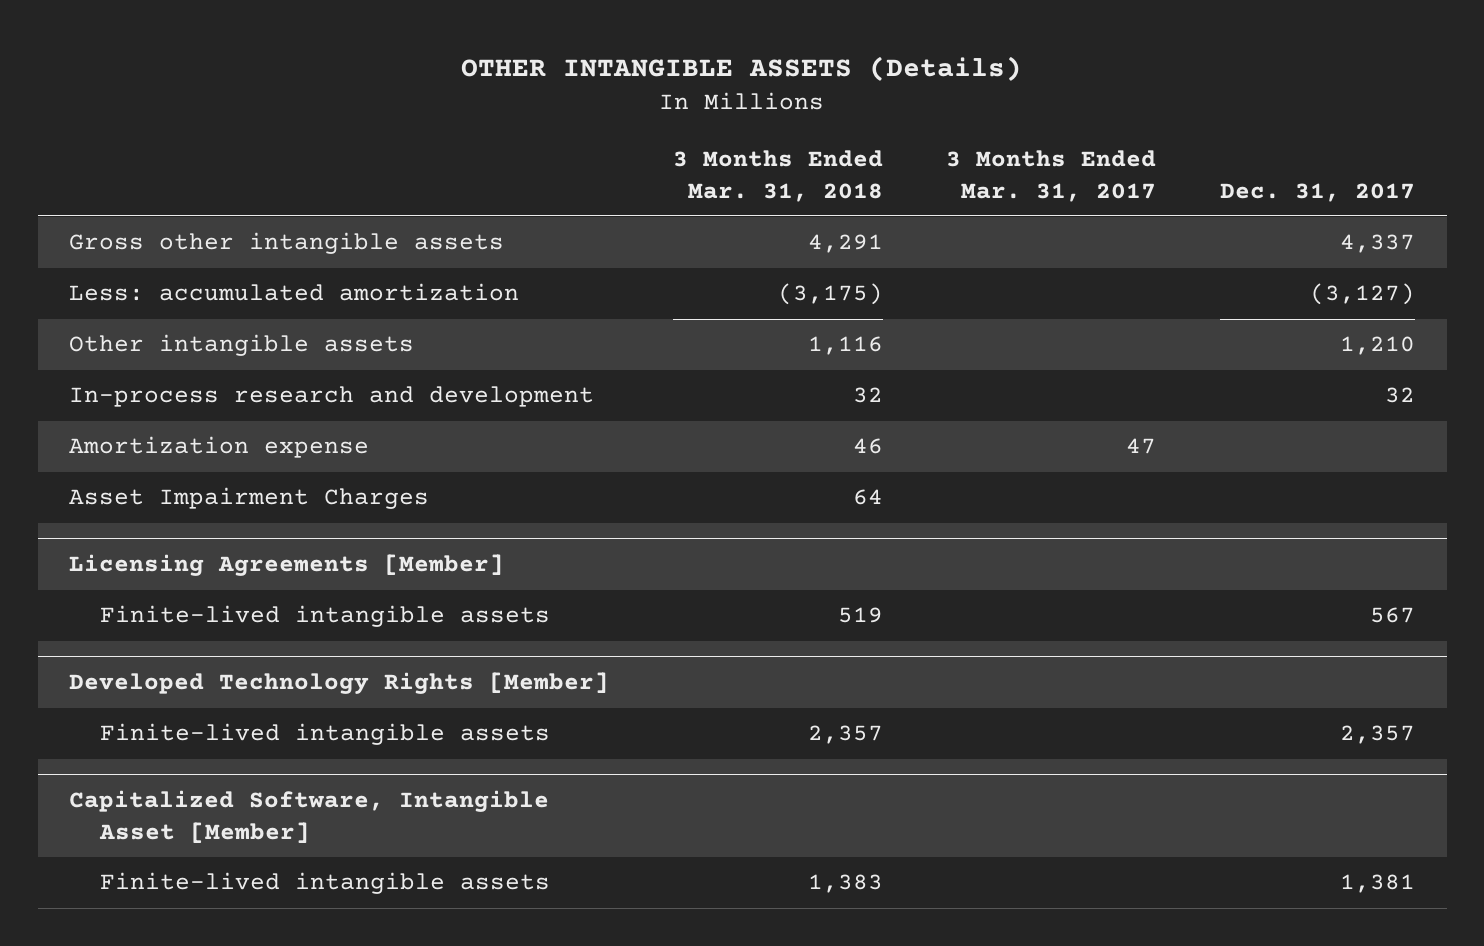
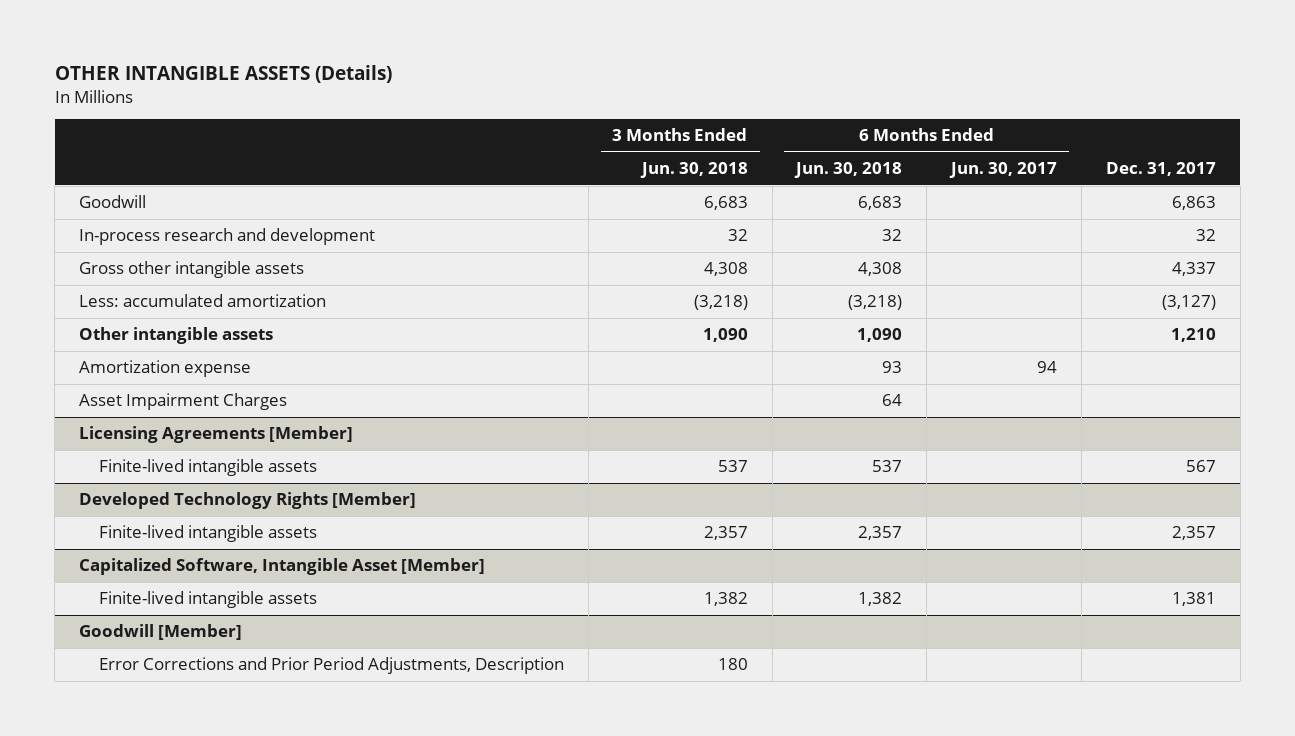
- | 3 Months Ended Mar. 31, 2018 | 3 Months Ended Mar. 31, 2017 | Dec. 31, 2017
+ | 3 Months Ended Jun. 30, 2018 | 6 Months Ended Jun. 30, 2018 | 6 Months Ended Jun. 30, 2017 | Dec. 31, 2017
+ Goodwill | 6,683 | 6,683 | | 6,863
moved up: In-process research and development | 32 | 32 | | 32
+ Goodwill [Member]
+ Error Corrections and Prior Period Adjustments, Description | 180 | | |

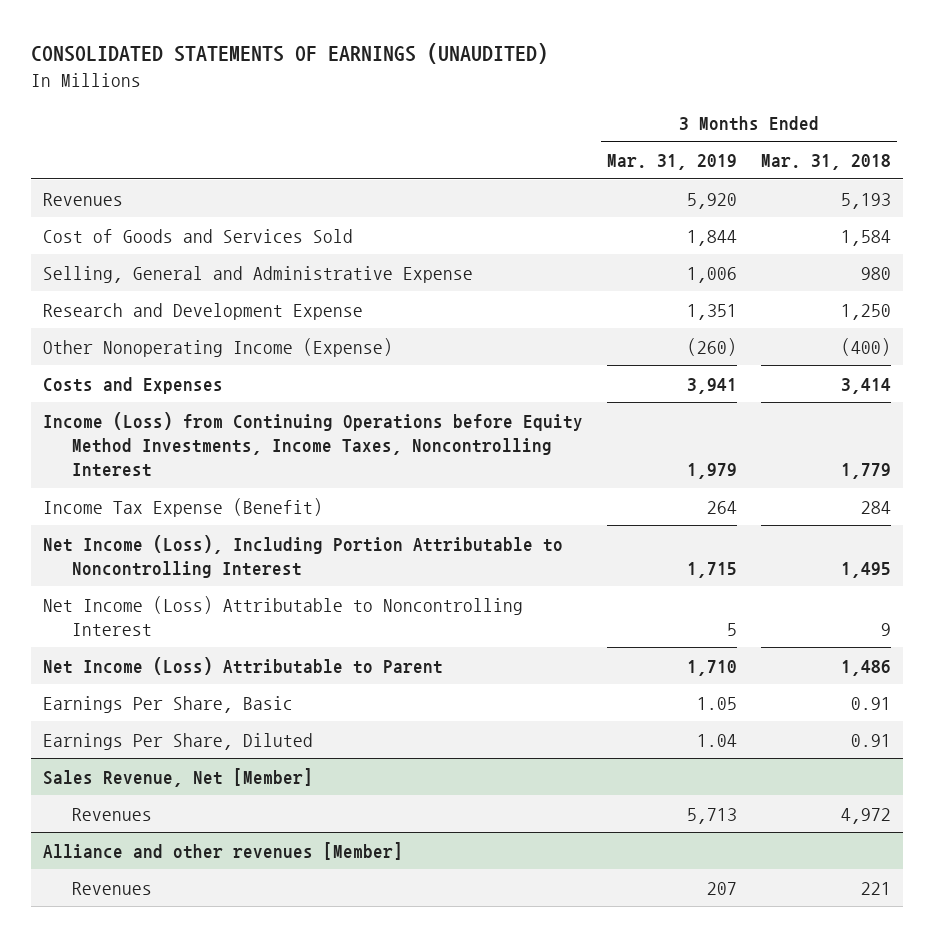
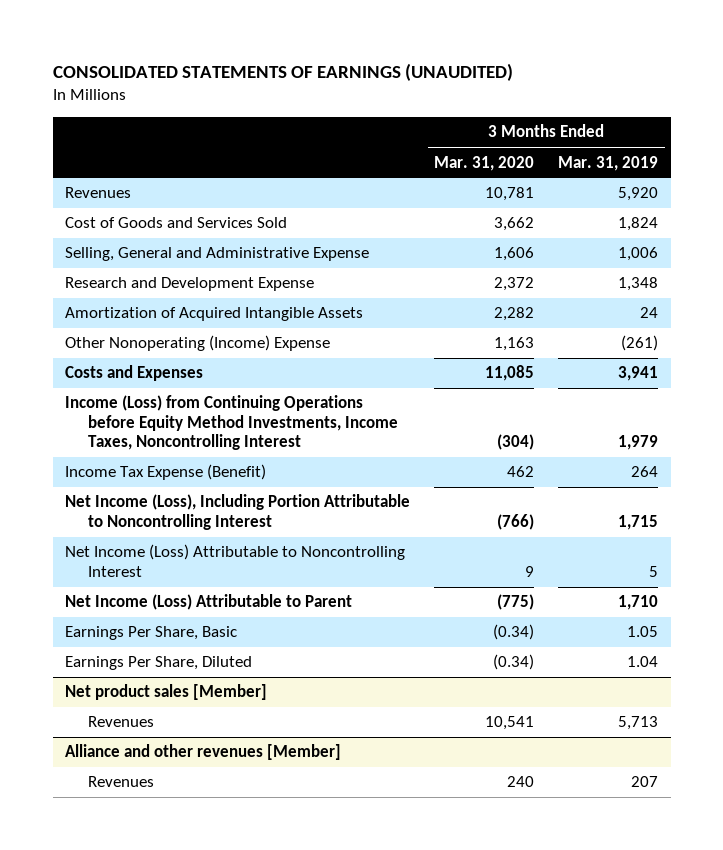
- | 3 Months Ended Mar. 31, 2019 | 3 Months Ended Mar. 31, 2018
+ | 3 Months Ended Mar. 31, 2020 | 3 Months Ended Mar. 31, 2019
- Cost of Goods and Services Sold | 1,844 | 1,584
+ Cost of Goods and Services Sold | 3,662 | 1,824
- Research and Development Expense | 1,351 | 1,250
- Other Nonoperating Income (Expense) | (260) | (400)
+ Research and Development Expense | 2,372 | 1,348
+ Amortization of Acquired Intangible Assets | 2,282 | 24
+ Other Nonoperating (Income) Expense | 1,163 | (261)
- Sales Revenue, Net [Member]
+ Net product sales [Member]

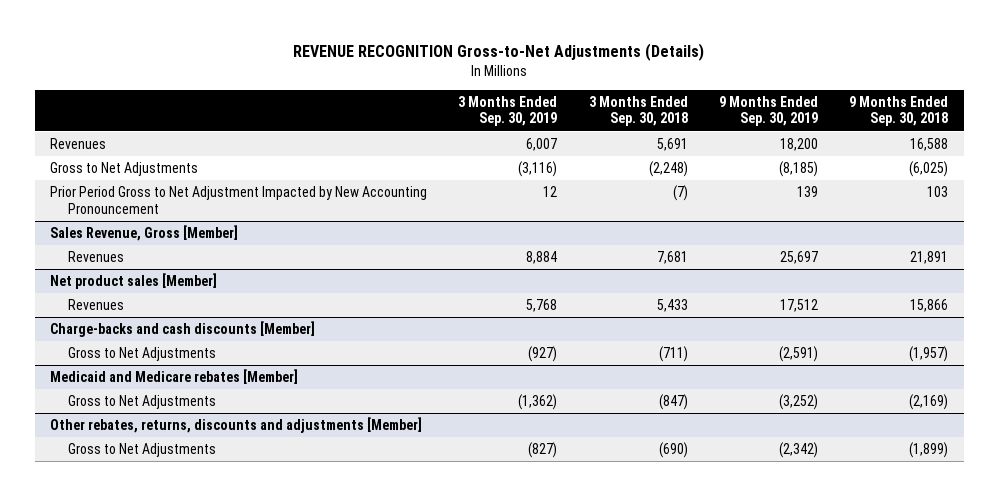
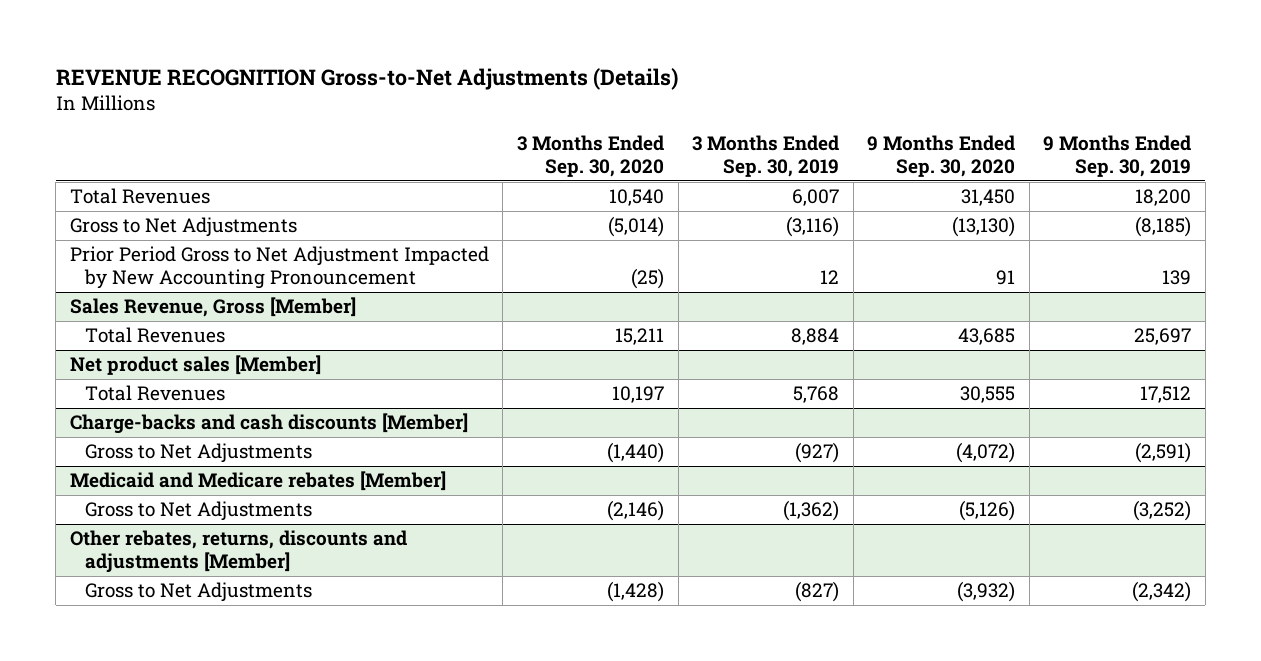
- | 3 Months Ended Sep. 30, 2019 | 3 Months Ended Sep. 30, 2018 | 9 Months Ended Sep. 30, 2019 | 9 Months Ended Sep. 30, 2018
+ | 3 Months Ended Sep. 30, 2020 | 3 Months Ended Sep. 30, 2019 | 9 Months Ended Sep. 30, 2020 | 9 Months Ended Sep. 30, 2019
- Revenues | 6,007 | 5,691 | 18,200 | 16,588
+ Total Revenues | 10,540 | 6,007 | 31,450 | 18,200
@ Sales Revenue, Gross [Member]
- Revenues | 8,884 | 7,681 | 25,697 | 21,891
+ Total Revenues | 15,211 | 8,884 | 43,685 | 25,697
@ Net product sales [Member]
- Revenues | 5,768 | 5,433 | 17,512 | 15,866
+ Total Revenues | 10,197 | 5,768 | 30,555 | 17,512

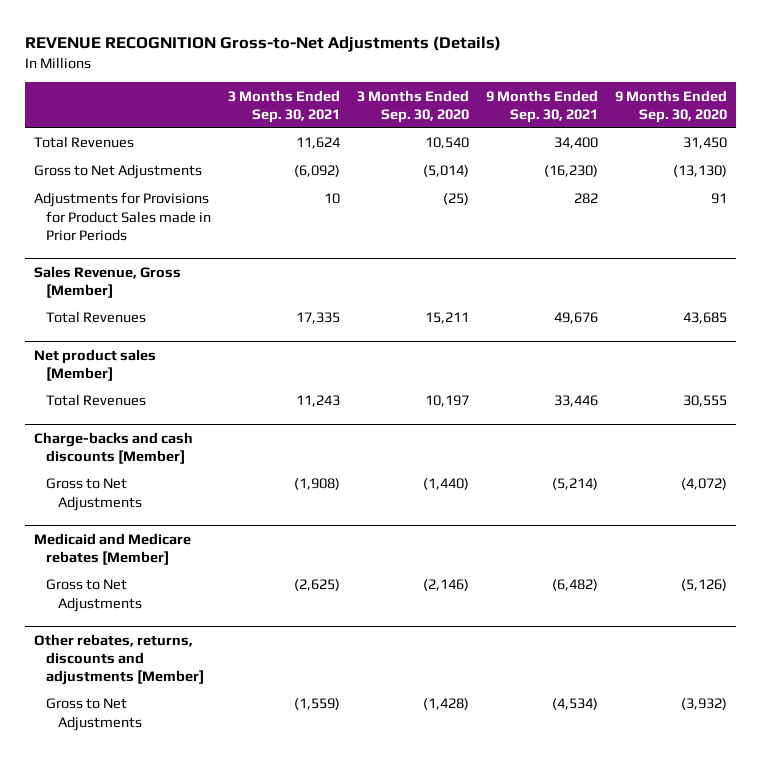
- | 3 Months Ended Sep. 30, 2020 | 3 Months Ended Sep. 30, 2019 | 9 Months Ended Sep. 30, 2020 | 9 Months Ended Sep. 30, 2019
+ | 3 Months Ended Sep. 30, 2021 | 3 Months Ended Sep. 30, 2020 | 9 Months Ended Sep. 30, 2021 | 9 Months Ended Sep. 30, 2020
- Prior Period Gross to Net Adjustment Impacted by New Accounting Pronouncement | (25) | 12 | 91 | 139
+ Adjustments for Provisions for Product Sales made in Prior Periods | 10 | (25) | 282 | 91

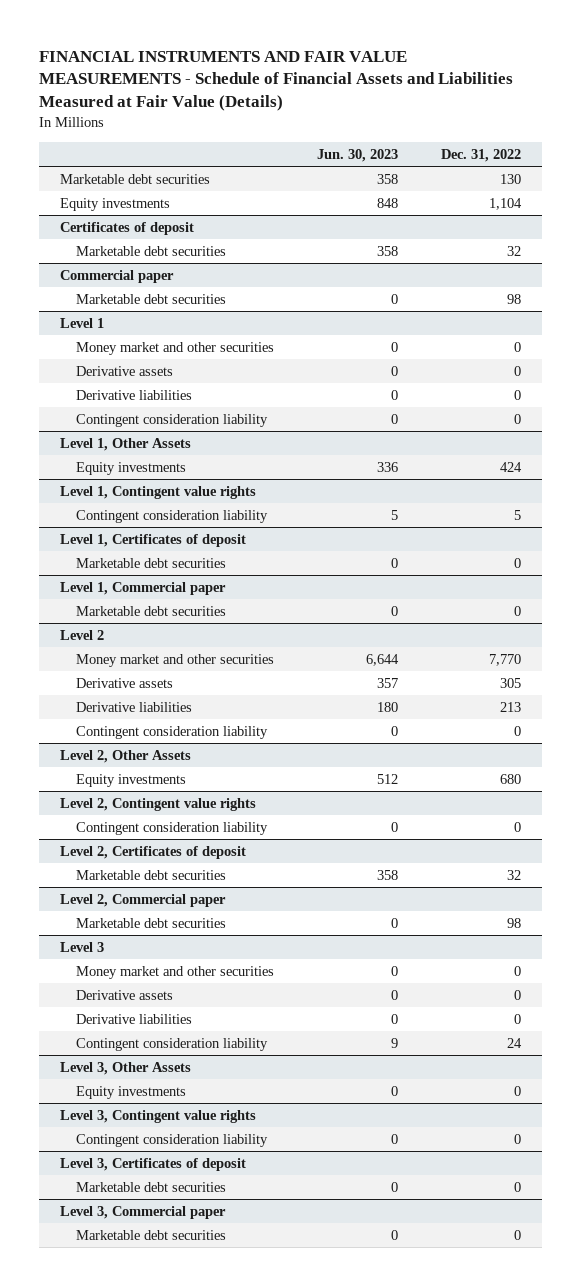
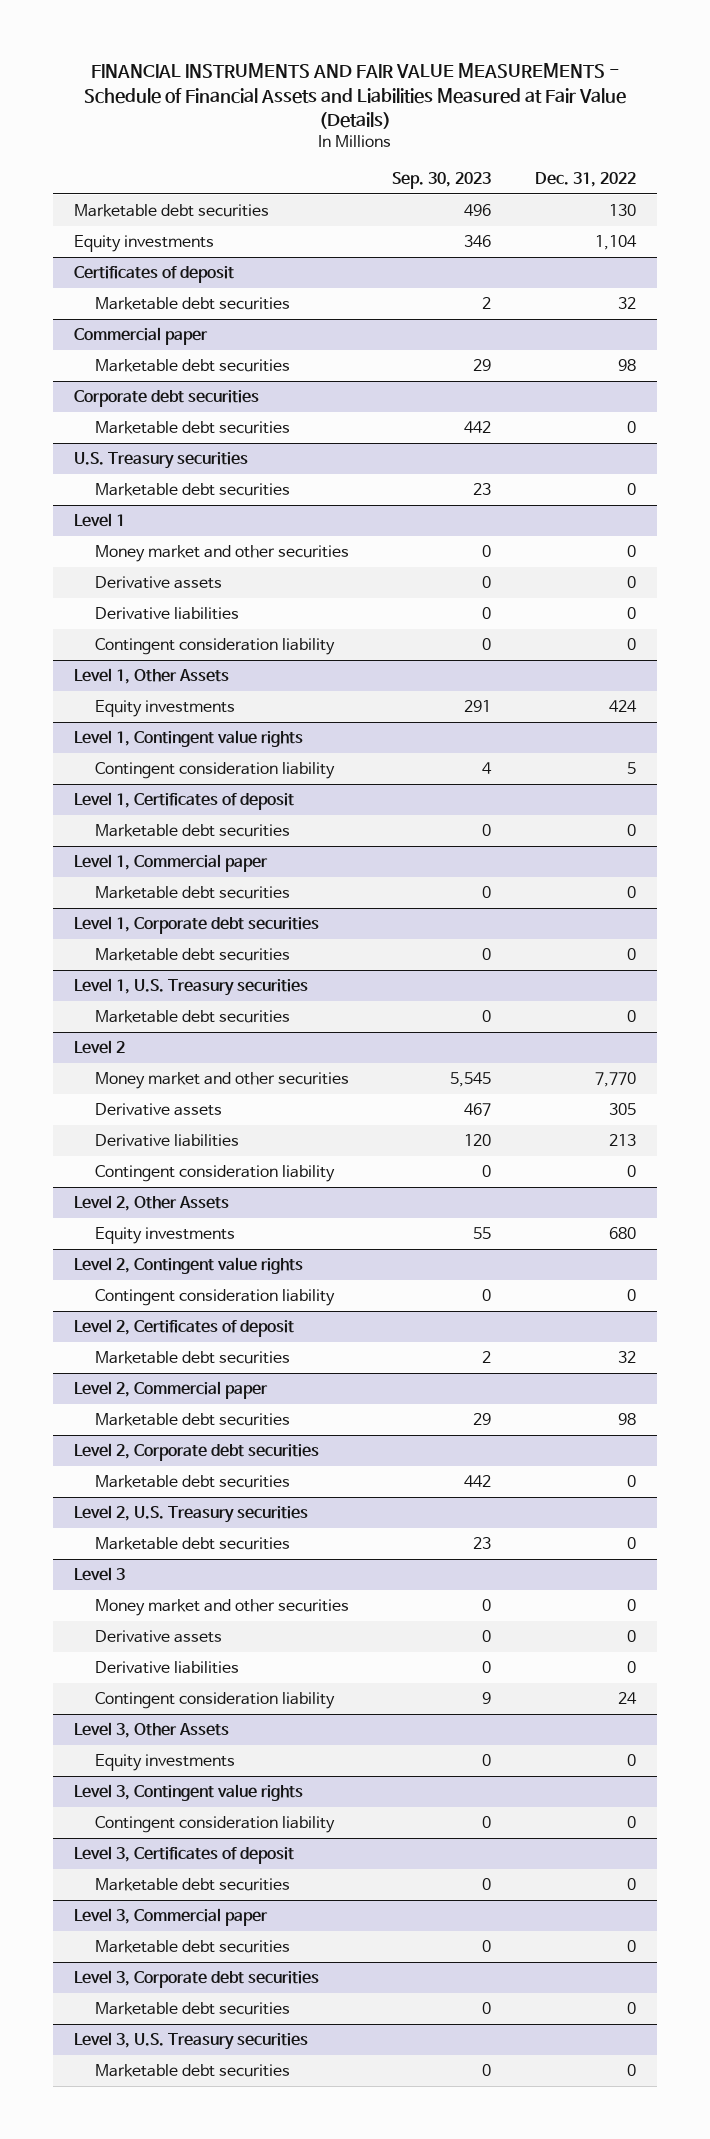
- | Jun. 30, 2023 | Dec. 31, 2022
+ | Sep. 30, 2023 | Dec. 31, 2022
+ Corporate debt securities
+ Marketable debt securities | 442 | 0
+ U.S. Treasury securities
+ Marketable debt securities | 23 | 0
+ Level 1, Corporate debt securities
+ Marketable debt securities | 0 | 0
+ Level 1, U.S. Treasury securities
+ Marketable debt securities | 0 | 0
+ Level 2, Corporate debt securities
+ Marketable debt securities | 442 | 0
+ Level 2, U.S. Treasury securities
+ Marketable debt securities | 23 | 0
+ Level 3, Corporate debt securities
+ Marketable debt securities | 0 | 0
+ Level 3, U.S. Treasury securities
+ Marketable debt securities | 0 | 0

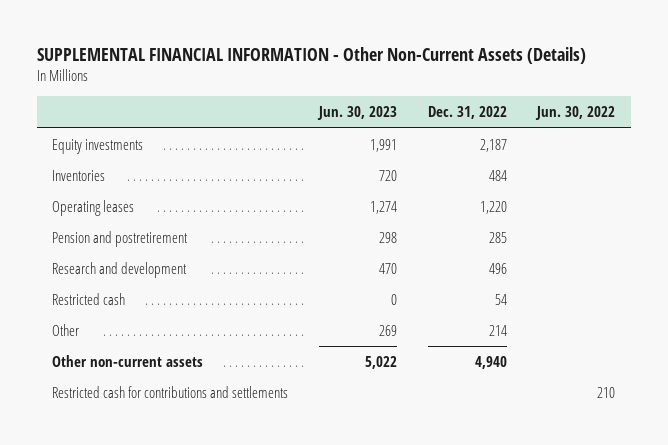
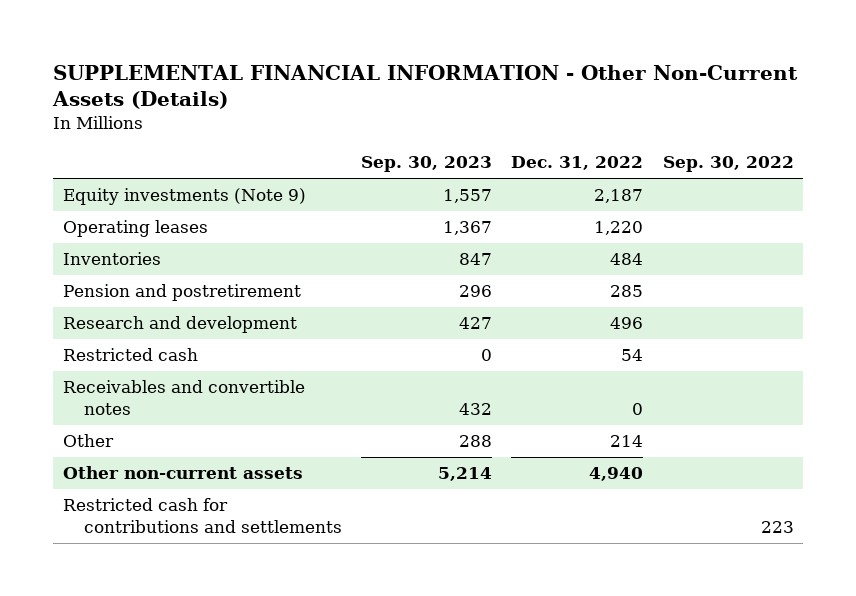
- | Jun. 30, 2023 | Dec. 31, 2022 | Jun. 30, 2022
+ | Sep. 30, 2023 | Dec. 31, 2022 | Sep. 30, 2022
- Equity investments | 1,991 | 2,187 |
+ Equity investments (Note 9) | 1,557 | 2,187 |
moved down: Inventories | 847 | 484 |
+ Receivables and convertible notes | 432 | 0 |

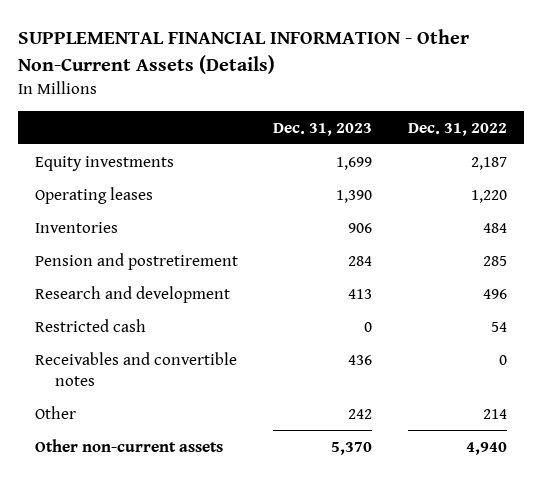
- | Sep. 30, 2023 | Dec. 31, 2022 | Sep. 30, 2022
+ | Dec. 31, 2023 | Dec. 31, 2022
- Equity investments (Note 9) | 1,557 | 2,187 |
+ Equity investments | 1,699 | 2,187
- Restricted cash for contributions and settlements | | | 223

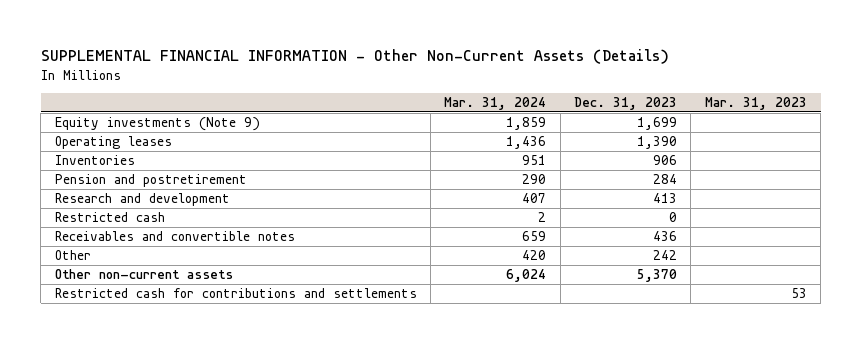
- | Dec. 31, 2023 | Dec. 31, 2022
+ | Mar. 31, 2024 | Dec. 31, 2023 | Mar. 31, 2023
- Equity investments | 1,699 | 2,187
+ Equity investments (Note 9) | 1,859 | 1,699 |
+ Restricted cash for contributions and settlements | | | 53

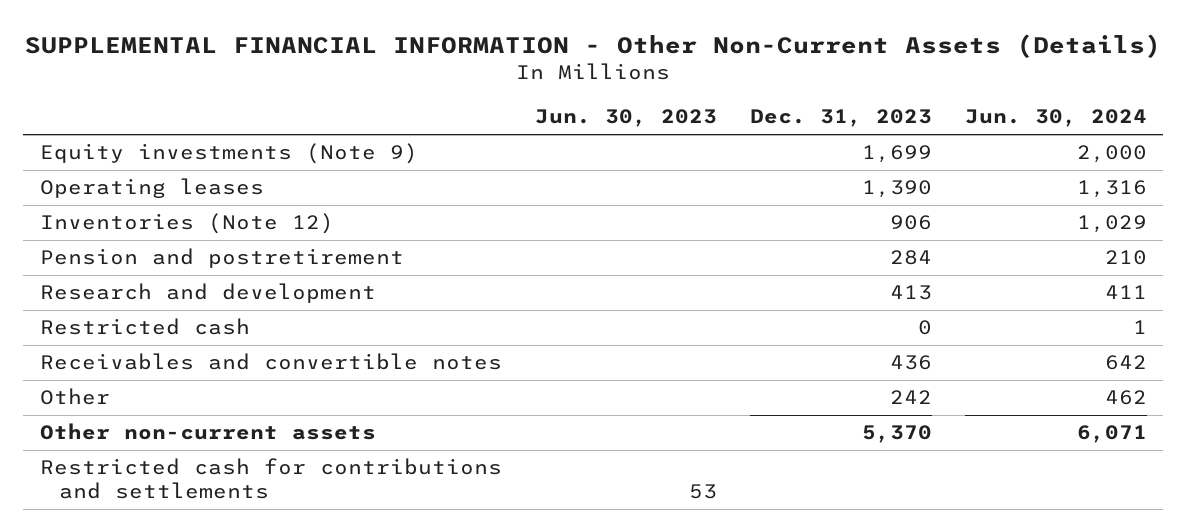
- | Mar. 31, 2024 | Dec. 31, 2023 | Mar. 31, 2023
+ | Jun. 30, 2023 | Dec. 31, 2023 | Jun. 30, 2024
- Inventories | 951 | 906 |
+ Inventories (Note 12) | | 906 | 1,029

